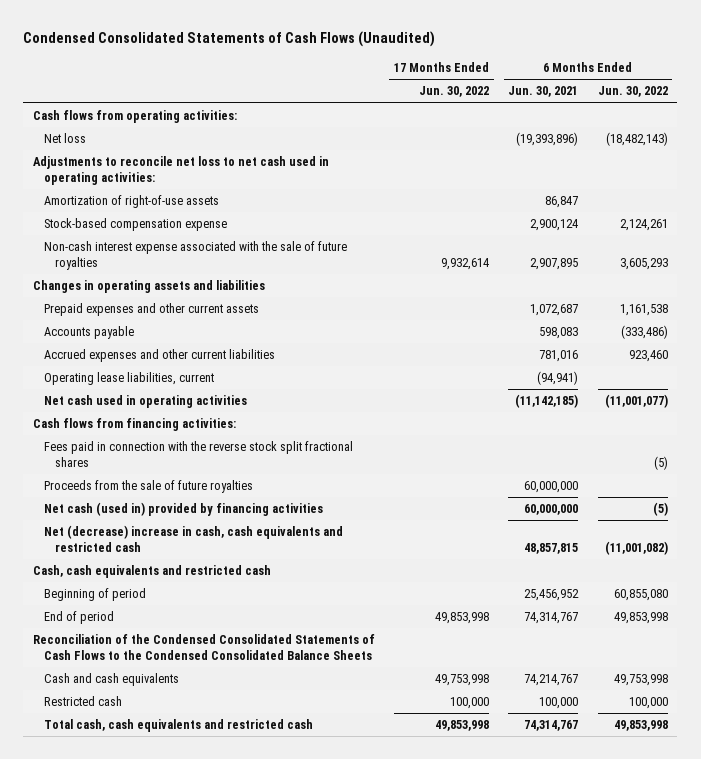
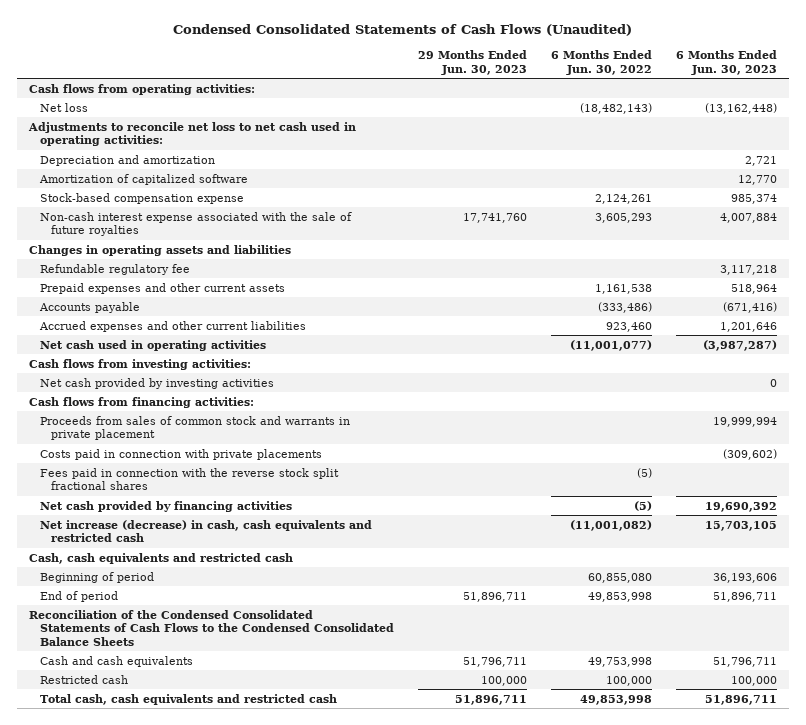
- | 17 Months Ended Jun. 30, 2022 | 6 Months Ended Jun. 30, 2021 | 6 Months Ended Jun. 30, 2022
+ | 29 Months Ended Jun. 30, 2023 | 6 Months Ended Jun. 30, 2022 | 6 Months Ended Jun. 30, 2023
- Amortization of right-of-use assets | | 86,847 |
+ Depreciation and amortization | | | 2,721
+ Amortization of capitalized software | | | 12,770
+ Refundable regulatory fee | | | 3,117,218
- Operating lease liabilities, current | | (94,941) |
+ Cash flows from investing activities:
+ Net cash provided by investing activities | | | 0
+ Proceeds from sales of common stock and warrants in private placement | | | 19,999,994
+ Costs paid in connection with private placements | | | (309,602)
- Proceeds from the sale of future royalties | | 60,000,000 |
- Net cash (used in) provided by financing activities | | 60,000,000 | (5)
- Net (decrease) increase in cash, cash equivalents and restricted cash | | 48,857,815 | (11,001,082)
+ Net cash provided by financing activities | | (5) | 19,690,392
+ Net increase (decrease) in cash, cash equivalents and restricted cash | | (11,001,082) | 15,703,105

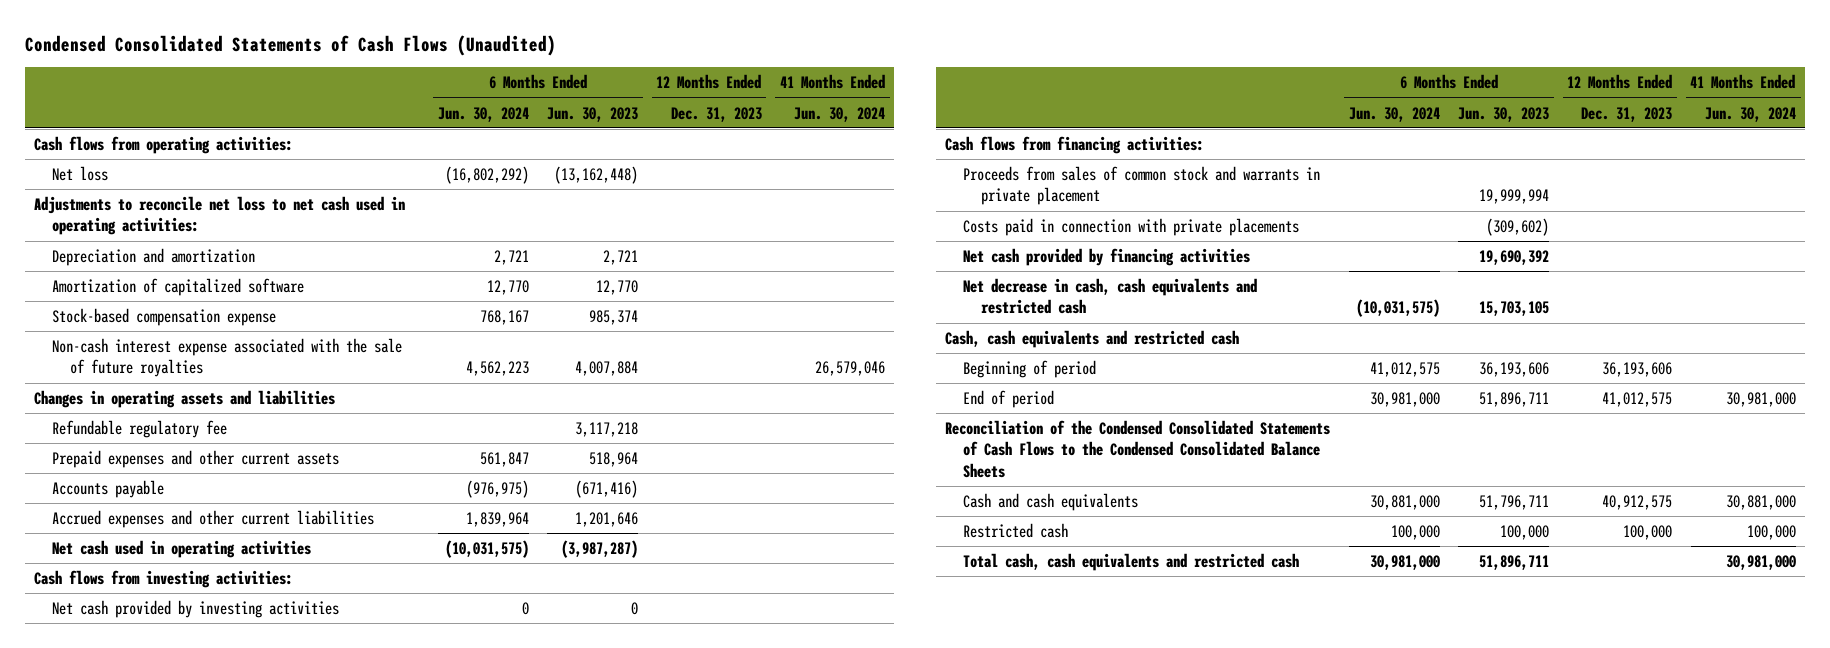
- | 29 Months Ended Jun. 30, 2023 | 6 Months Ended Jun. 30, 2022 | 6 Months Ended Jun. 30, 2023
+ | 6 Months Ended Jun. 30, 2024 | 6 Months Ended Jun. 30, 2023 | 12 Months Ended Dec. 31, 2023 | 41 Months Ended Jun. 30, 2024
- Fees paid in connection with the reverse stock split fractional shares | | (5) |
- Net increase (decrease) in cash, cash equivalents and restricted cash | | (11,001,082) | 15,703,105
+ Net decrease in cash, cash equivalents and restricted cash | (10,031,575) | 15,703,105 | |

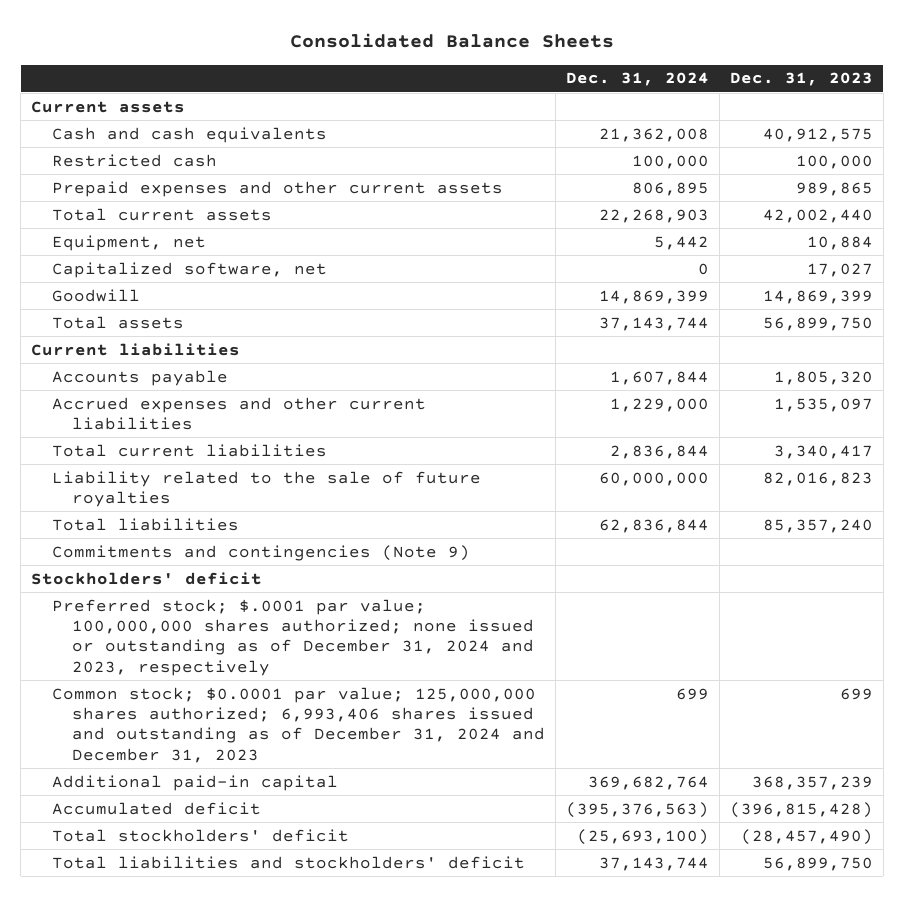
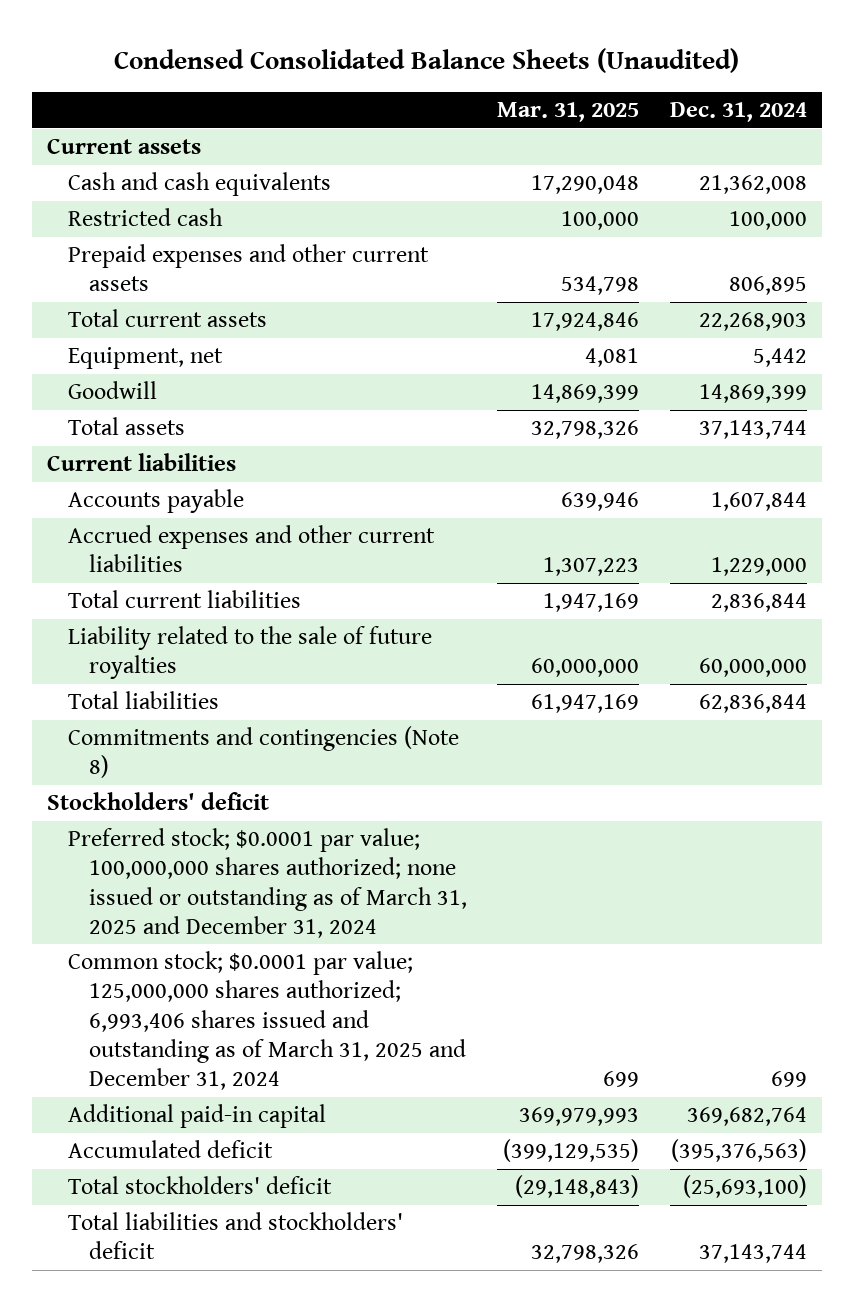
- Consolidated Balance Sheets
+ Condensed Consolidated Balance Sheets (Unaudited)
- | Dec. 31, 2024 | Dec. 31, 2023
+ | Mar. 31, 2025 | Dec. 31, 2024
- Capitalized software, net | 0 | 17,027
- Commitments and contingencies (Note 9)
+ Commitments and contingencies (Note 8)
- Preferred stock; $.0001 par value; 100,000,000 shares authorized; none issued or outstanding as of December 31, 2024 and 2023, respectively
- Common stock; $0.0001 par value; 125,000,000 shares authorized; 6,993,406 shares issued and outstanding as of December 31, 2024 and December 31, 2023 | 699 | 699
+ Preferred stock; $0.0001 par value; 100,000,000 shares authorized; none issued or outstanding as of March 31, 2025 and December 31, 2024
+ Common stock; $0.0001 par value; 125,000,000 shares authorized; 6,993,406 shares issued and outstanding as of March 31, 2025 and December 31, 2024 | 699 | 699

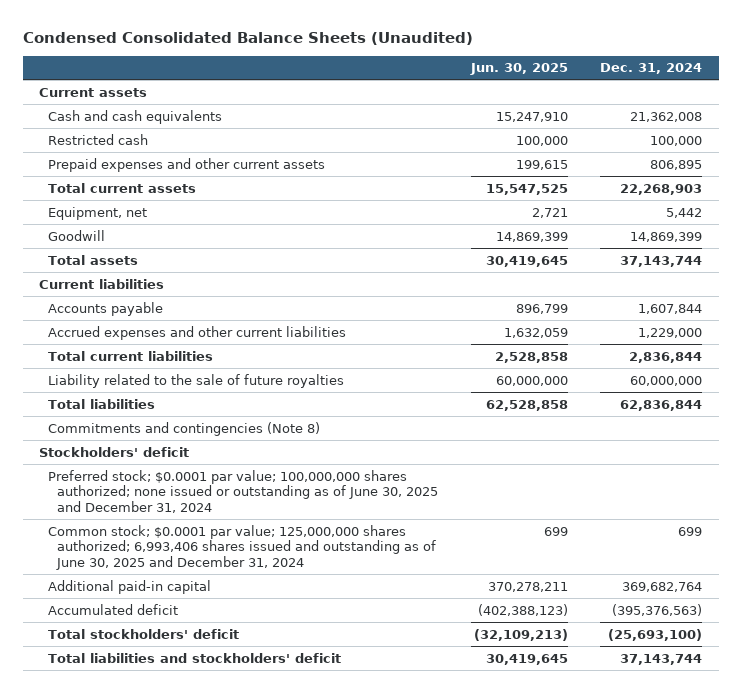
- | Mar. 31, 2025 | Dec. 31, 2024
+ | Jun. 30, 2025 | Dec. 31, 2024
- Preferred stock; $0.0001 par value; 100,000,000 shares authorized; none issued or outstanding as of March 31, 2025 and December 31, 2024
- Common stock; $0.0001 par value; 125,000,000 shares authorized; 6,993,406 shares issued and outstanding as of March 31, 2025 and December 31, 2024 | 699 | 699
+ Preferred stock; $0.0001 par value; 100,000,000 shares authorized; none issued or outstanding as of June 30, 2025 and December 31, 2024
+ Common stock; $0.0001 par value; 125,000,000 shares authorized; 6,993,406 shares issued and outstanding as of June 30, 2025 and December 31, 2024 | 699 | 699

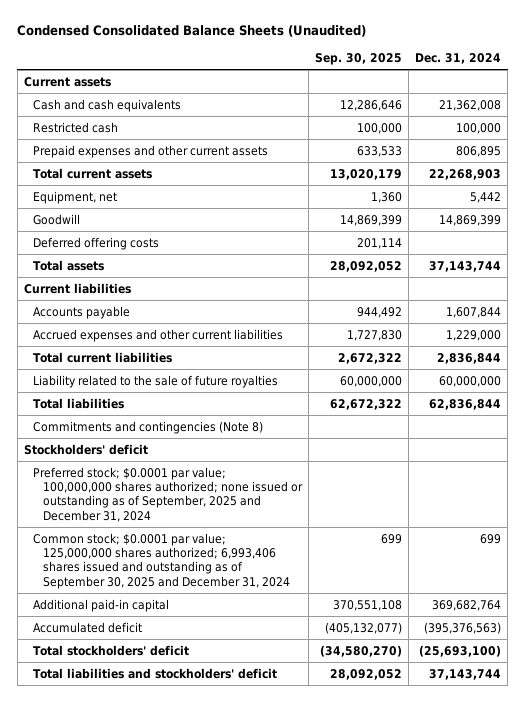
- | Jun. 30, 2025 | Dec. 31, 2024
+ | Sep. 30, 2025 | Dec. 31, 2024
+ Deferred offering costs | 201,114 |
- Preferred stock; $0.0001 par value; 100,000,000 shares authorized; none issued or outstanding as of June 30, 2025 and December 31, 2024
- Common stock; $0.0001 par value; 125,000,000 shares authorized; 6,993,406 shares issued and outstanding as of June 30, 2025 and December 31, 2024 | 699 | 699
+ Preferred stock; $0.0001 par value; 100,000,000 shares authorized; none issued or outstanding as of September, 2025 and December 31, 2024
+ Common stock; $0.0001 par value; 125,000,000 shares authorized; 6,993,406 shares issued and outstanding as of September 30, 2025 and December 31, 2024 | 699 | 699

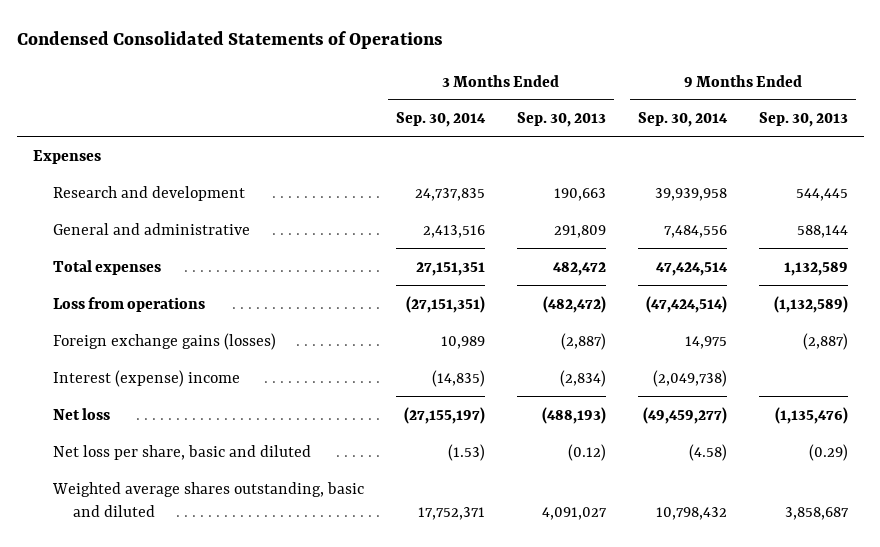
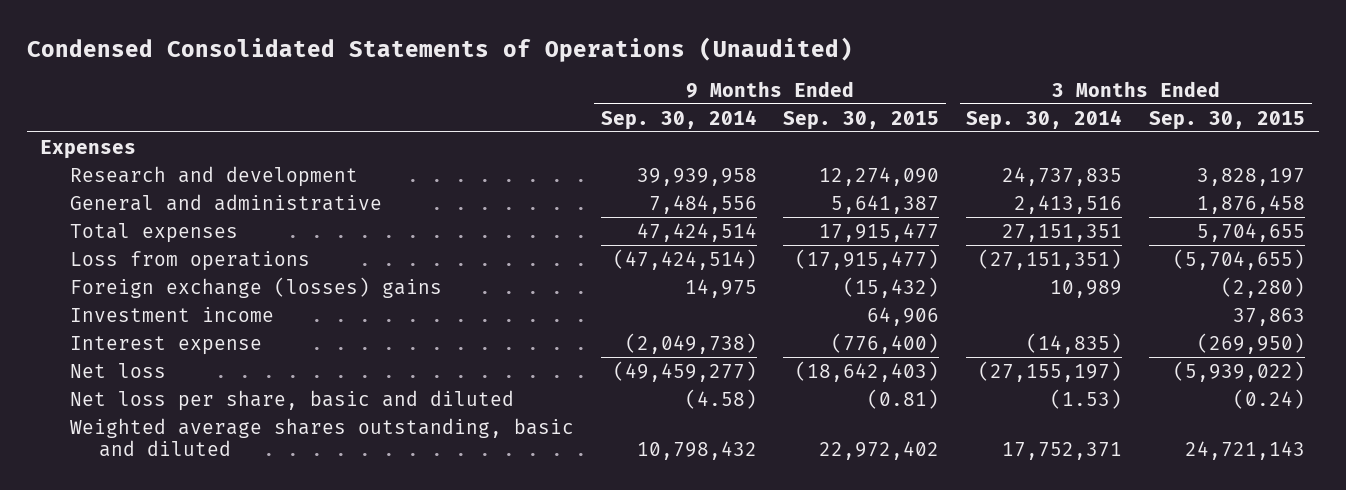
- Condensed Consolidated Statements of Operations
+ Condensed Consolidated Statements of Operations (Unaudited)
- | 3 Months Ended Sep. 30, 2014 | 3 Months Ended Sep. 30, 2013 | 9 Months Ended Sep. 30, 2014 | 9 Months Ended Sep. 30, 2013
+ | 9 Months Ended Sep. 30, 2014 | 9 Months Ended Sep. 30, 2015 | 3 Months Ended Sep. 30, 2014 | 3 Months Ended Sep. 30, 2015
- Foreign exchange gains (losses) | 10,989 | (2,887) | 14,975 | (2,887)
- Interest (expense) income | (14,835) | (2,834) | (2,049,738) |
+ Foreign exchange (losses) gains | 14,975 | (15,432) | 10,989 | (2,280)
+ Investment income | | 64,906 | | 37,863
+ Interest expense | (2,049,738) | (776,400) | (14,835) | (269,950)

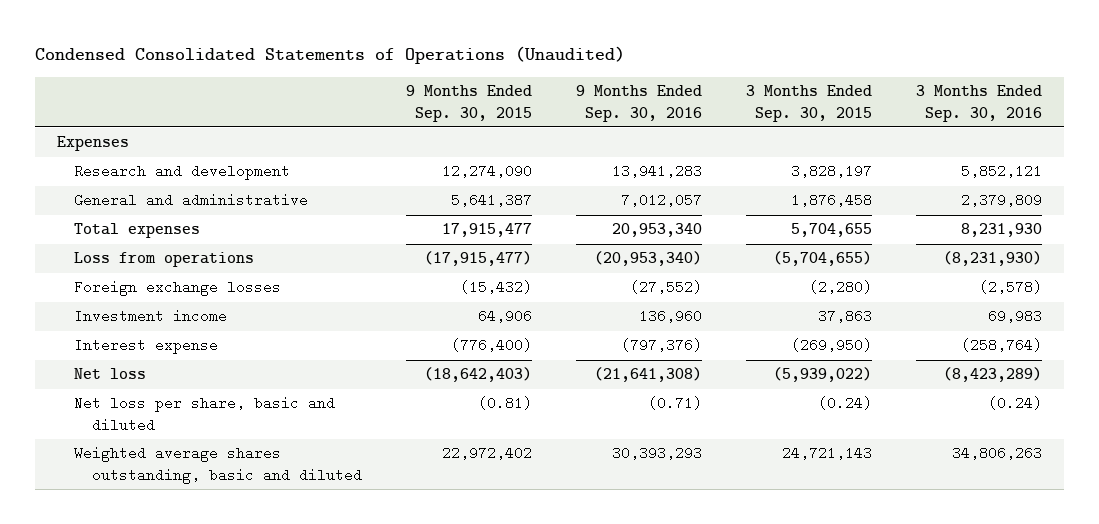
- | 9 Months Ended Sep. 30, 2014 | 9 Months Ended Sep. 30, 2015 | 3 Months Ended Sep. 30, 2014 | 3 Months Ended Sep. 30, 2015
+ | 9 Months Ended Sep. 30, 2015 | 9 Months Ended Sep. 30, 2016 | 3 Months Ended Sep. 30, 2015 | 3 Months Ended Sep. 30, 2016
- Foreign exchange (losses) gains | 14,975 | (15,432) | 10,989 | (2,280)
+ Foreign exchange losses | (15,432) | (27,552) | (2,280) | (2,578)

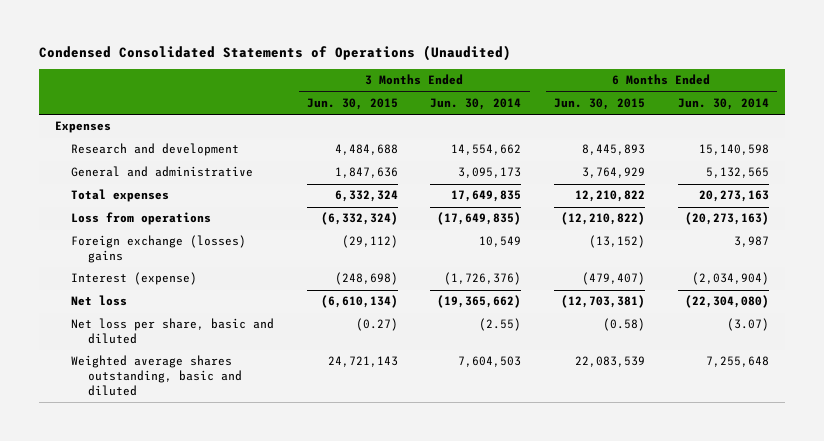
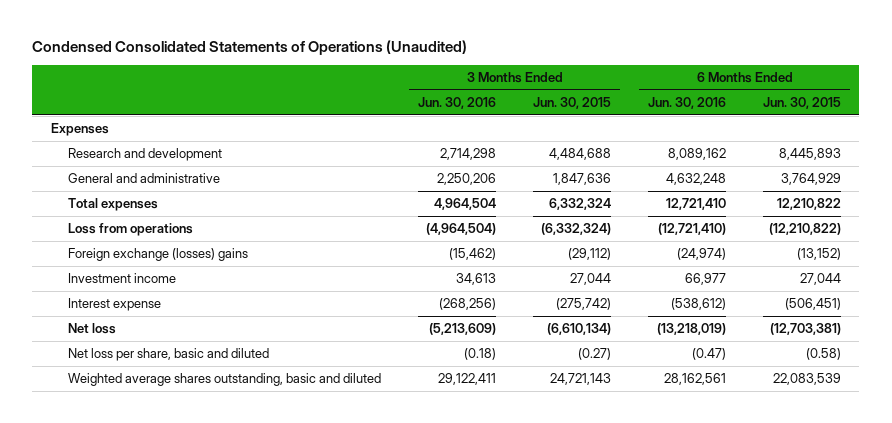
- | 3 Months Ended Jun. 30, 2015 | 3 Months Ended Jun. 30, 2014 | 6 Months Ended Jun. 30, 2015 | 6 Months Ended Jun. 30, 2014
+ | 3 Months Ended Jun. 30, 2016 | 3 Months Ended Jun. 30, 2015 | 6 Months Ended Jun. 30, 2016 | 6 Months Ended Jun. 30, 2015
- Interest (expense) | (248,698) | (1,726,376) | (479,407) | (2,034,904)
+ Investment income | 34,613 | 27,044 | 66,977 | 27,044
+ Interest expense | (268,256) | (275,742) | (538,612) | (506,451)

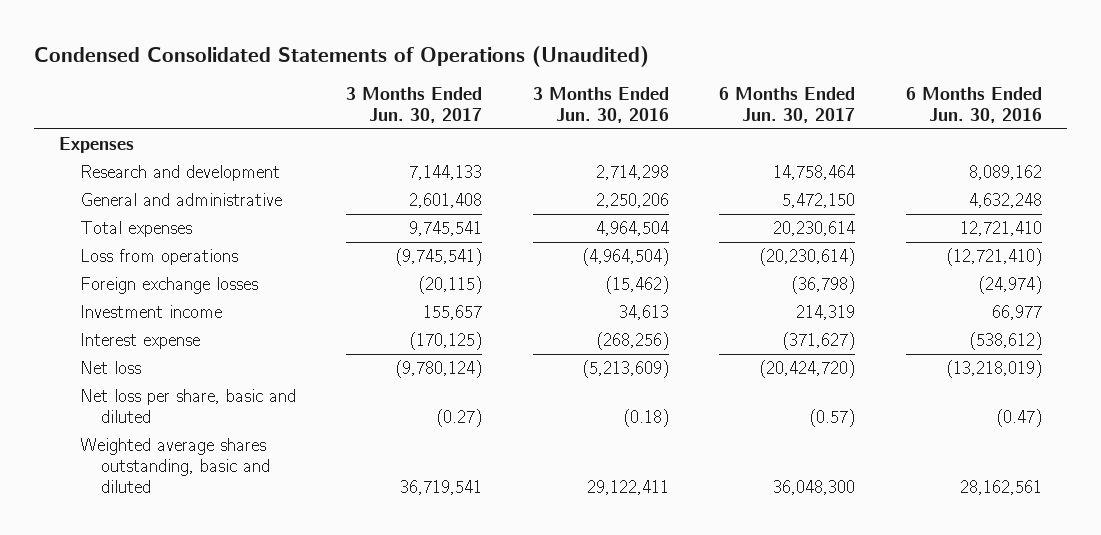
- | 3 Months Ended Jun. 30, 2016 | 3 Months Ended Jun. 30, 2015 | 6 Months Ended Jun. 30, 2016 | 6 Months Ended Jun. 30, 2015
+ | 3 Months Ended Jun. 30, 2017 | 3 Months Ended Jun. 30, 2016 | 6 Months Ended Jun. 30, 2017 | 6 Months Ended Jun. 30, 2016
- Foreign exchange (losses) gains | (15,462) | (29,112) | (24,974) | (13,152)
+ Foreign exchange losses | (20,115) | (15,462) | (36,798) | (24,974)

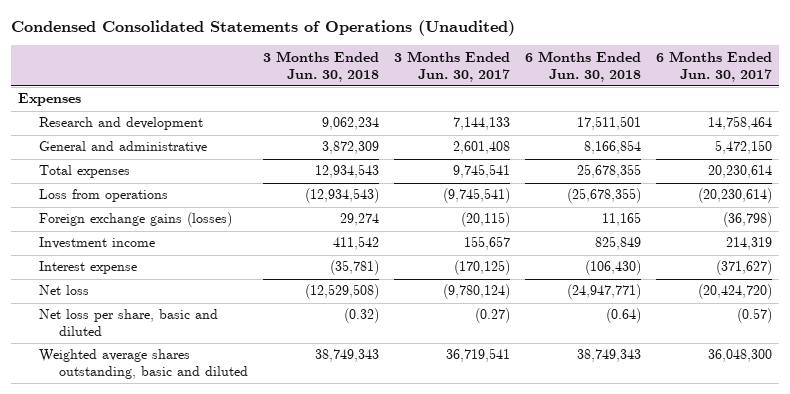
- | 3 Months Ended Jun. 30, 2017 | 3 Months Ended Jun. 30, 2016 | 6 Months Ended Jun. 30, 2017 | 6 Months Ended Jun. 30, 2016
+ | 3 Months Ended Jun. 30, 2018 | 3 Months Ended Jun. 30, 2017 | 6 Months Ended Jun. 30, 2018 | 6 Months Ended Jun. 30, 2017
- Foreign exchange losses | (20,115) | (15,462) | (36,798) | (24,974)
+ Foreign exchange gains (losses) | 29,274 | (20,115) | 11,165 | (36,798)

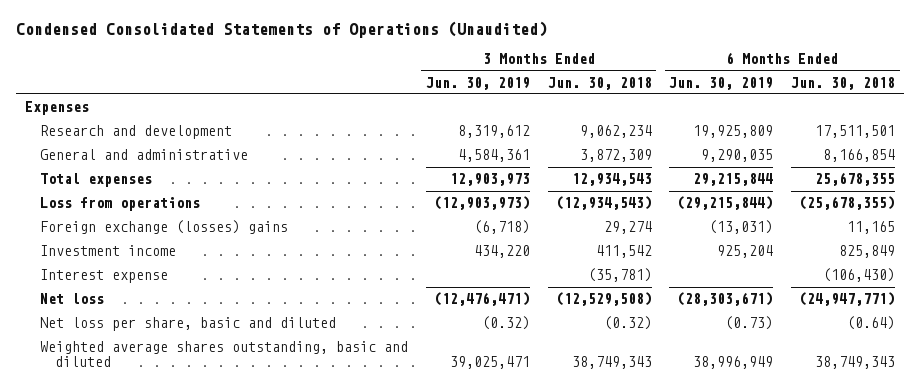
- | 3 Months Ended Jun. 30, 2018 | 3 Months Ended Jun. 30, 2017 | 6 Months Ended Jun. 30, 2018 | 6 Months Ended Jun. 30, 2017
+ | 3 Months Ended Jun. 30, 2019 | 3 Months Ended Jun. 30, 2018 | 6 Months Ended Jun. 30, 2019 | 6 Months Ended Jun. 30, 2018
- Foreign exchange gains (losses) | 29,274 | (20,115) | 11,165 | (36,798)
+ Foreign exchange (losses) gains | (6,718) | 29,274 | (13,031) | 11,165

